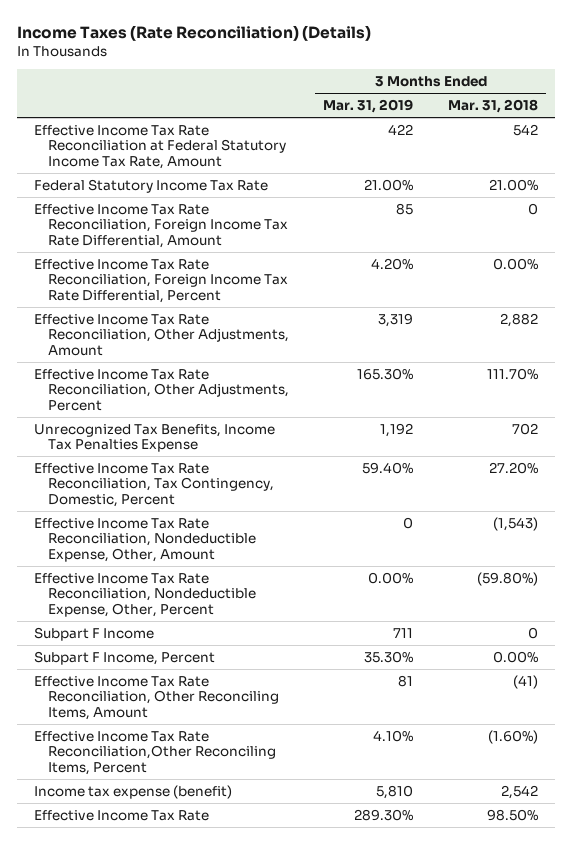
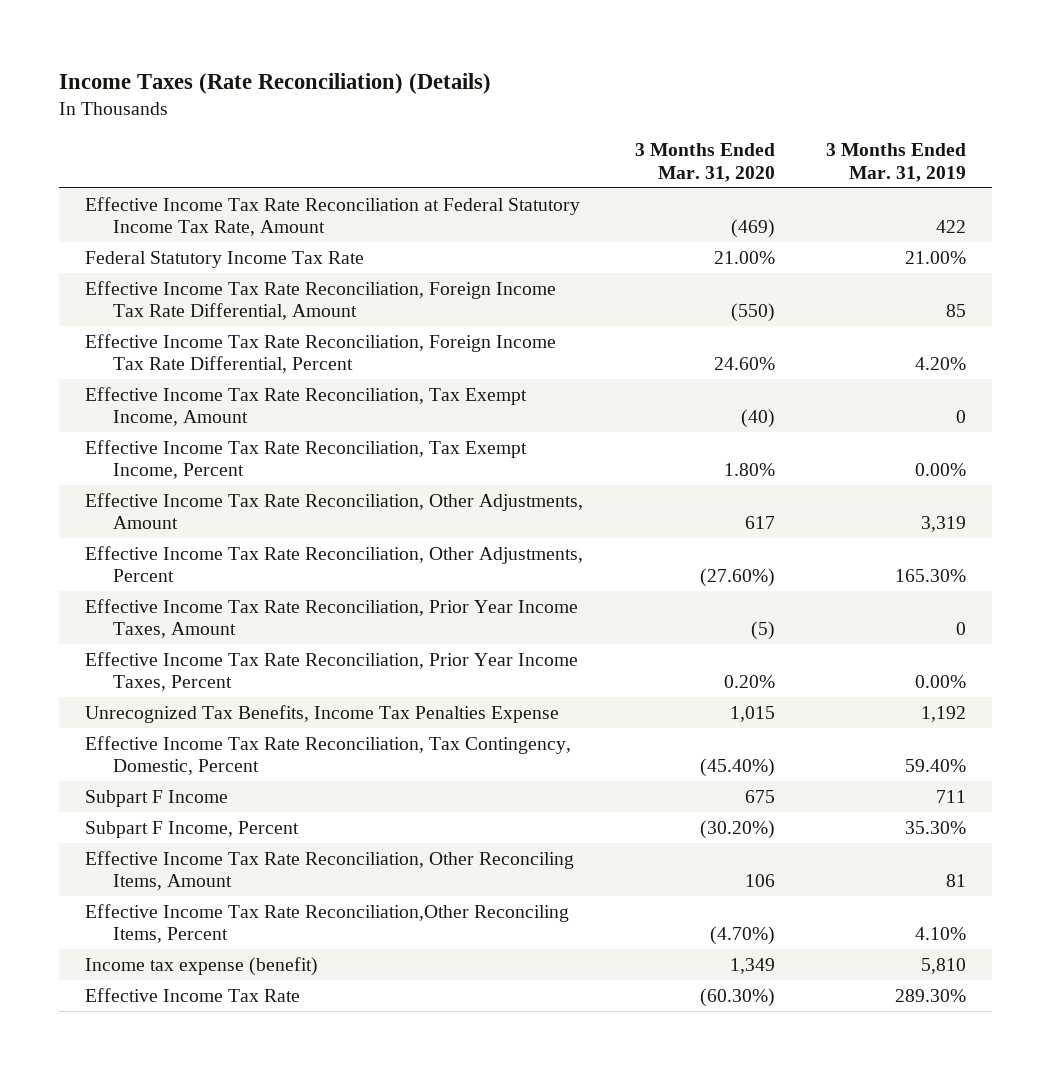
- | 3 Months Ended Mar. 31, 2019 | 3 Months Ended Mar. 31, 2018
+ | 3 Months Ended Mar. 31, 2020 | 3 Months Ended Mar. 31, 2019
+ Effective Income Tax Rate Reconciliation, Tax Exempt Income, Amount | (40) | 0
+ Effective Income Tax Rate Reconciliation, Tax Exempt Income, Percent | 1.80% | 0.00%
+ Effective Income Tax Rate Reconciliation, Prior Year Income Taxes, Amount | (5) | 0
+ Effective Income Tax Rate Reconciliation, Prior Year Income Taxes, Percent | 0.20% | 0.00%
- Effective Income Tax Rate Reconciliation, Nondeductible Expense, Other, Amount | 0 | (1,543)
- Effective Income Tax Rate Reconciliation, Nondeductible Expense, Other, Percent | 0.00% | (59.80%)

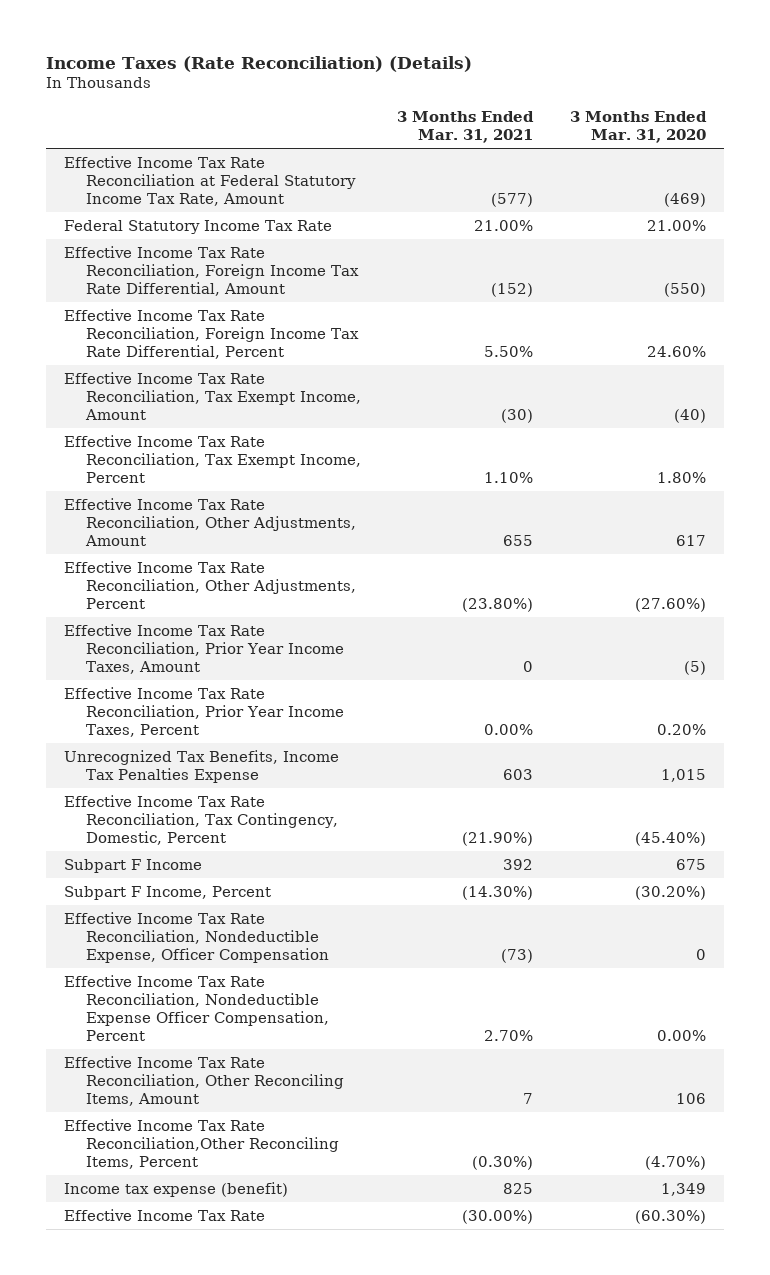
- | 3 Months Ended Mar. 31, 2020 | 3 Months Ended Mar. 31, 2019
+ | 3 Months Ended Mar. 31, 2021 | 3 Months Ended Mar. 31, 2020
+ Effective Income Tax Rate Reconciliation, Nondeductible Expense, Officer Compensation | (73) | 0
+ Effective Income Tax Rate Reconciliation, Nondeductible Expense Officer Compensation, Percent | 2.70% | 0.00%

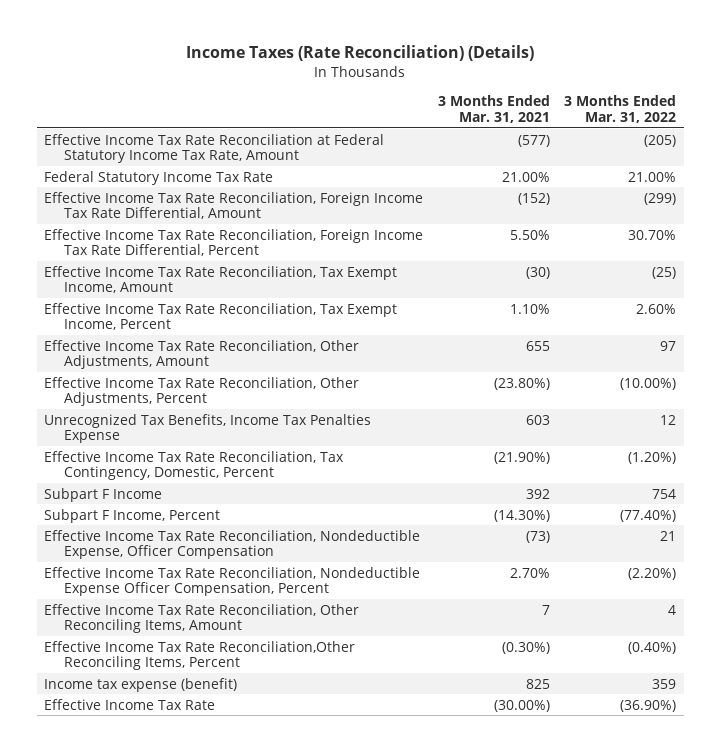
- | 3 Months Ended Mar. 31, 2021 | 3 Months Ended Mar. 31, 2020
+ | 3 Months Ended Mar. 31, 2021 | 3 Months Ended Mar. 31, 2022
- Effective Income Tax Rate Reconciliation, Prior Year Income Taxes, Amount | 0 | (5)
- Effective Income Tax Rate Reconciliation, Prior Year Income Taxes, Percent | 0.00% | 0.20%

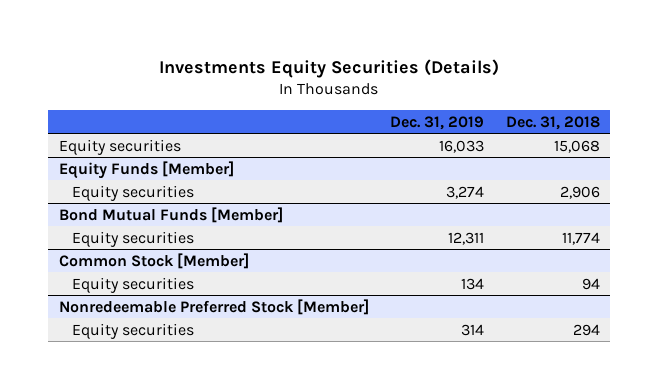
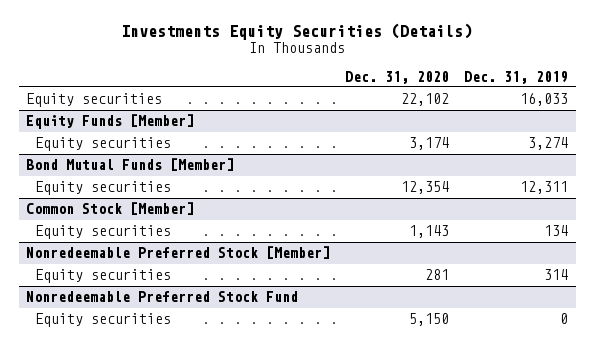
- | Dec. 31, 2019 | Dec. 31, 2018
+ | Dec. 31, 2020 | Dec. 31, 2019
+ Nonredeemable Preferred Stock Fund
+ Equity securities | 5,150 | 0

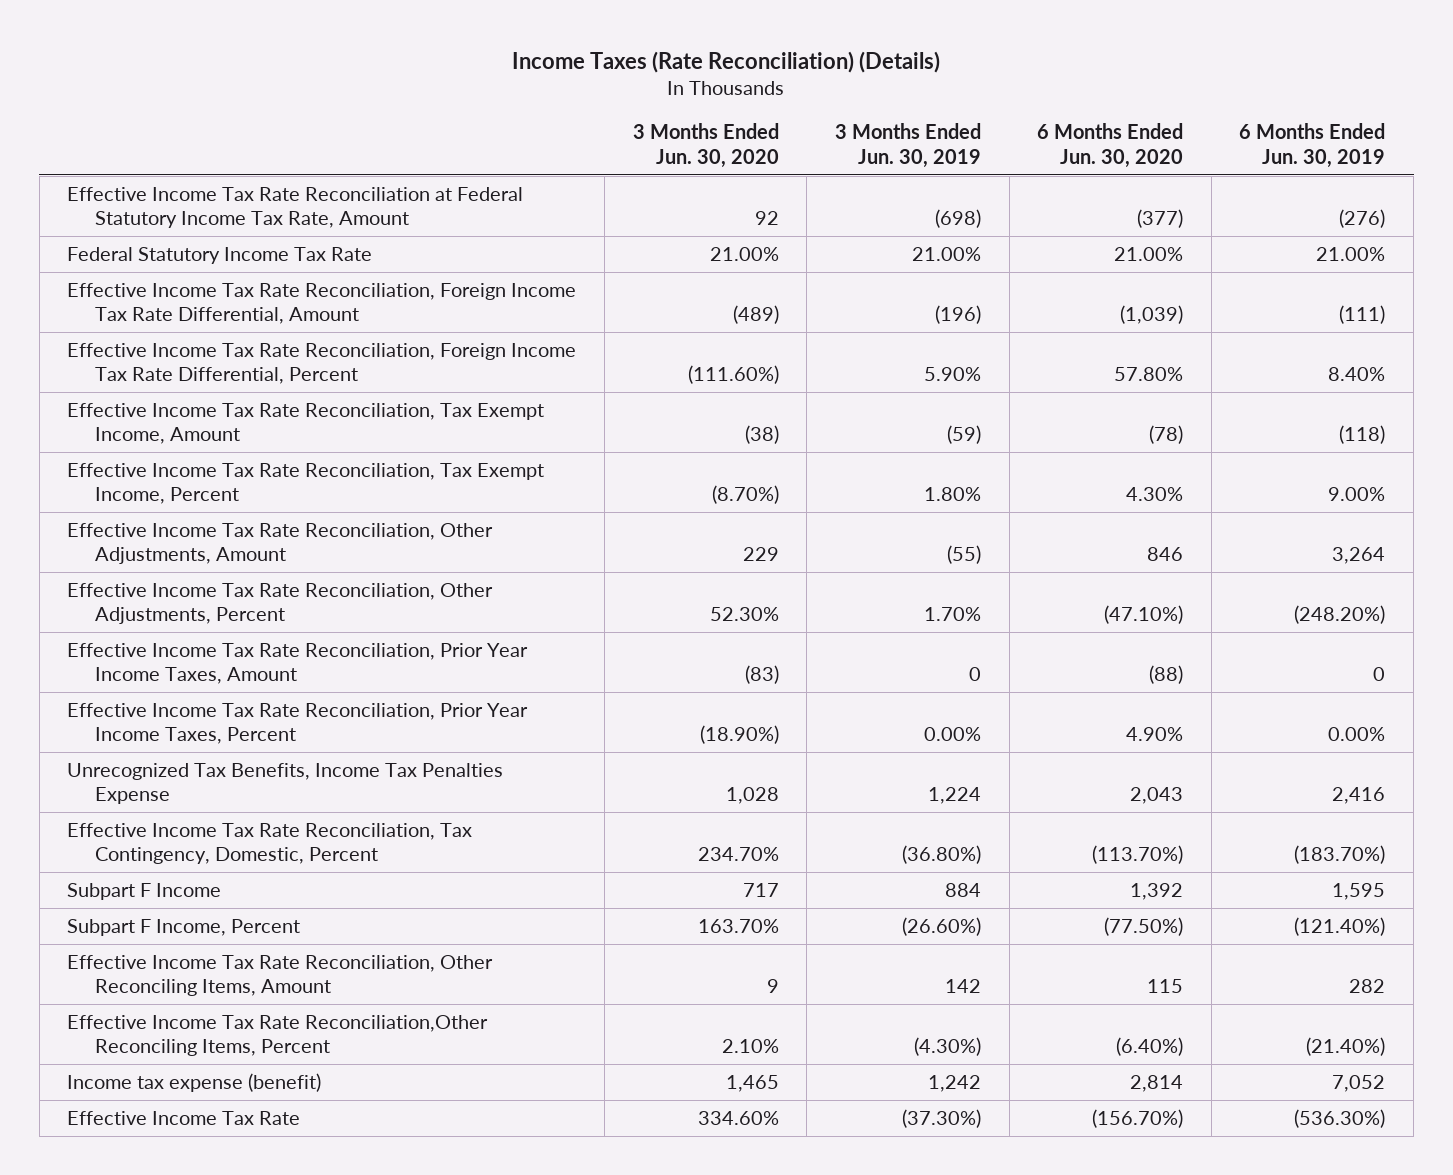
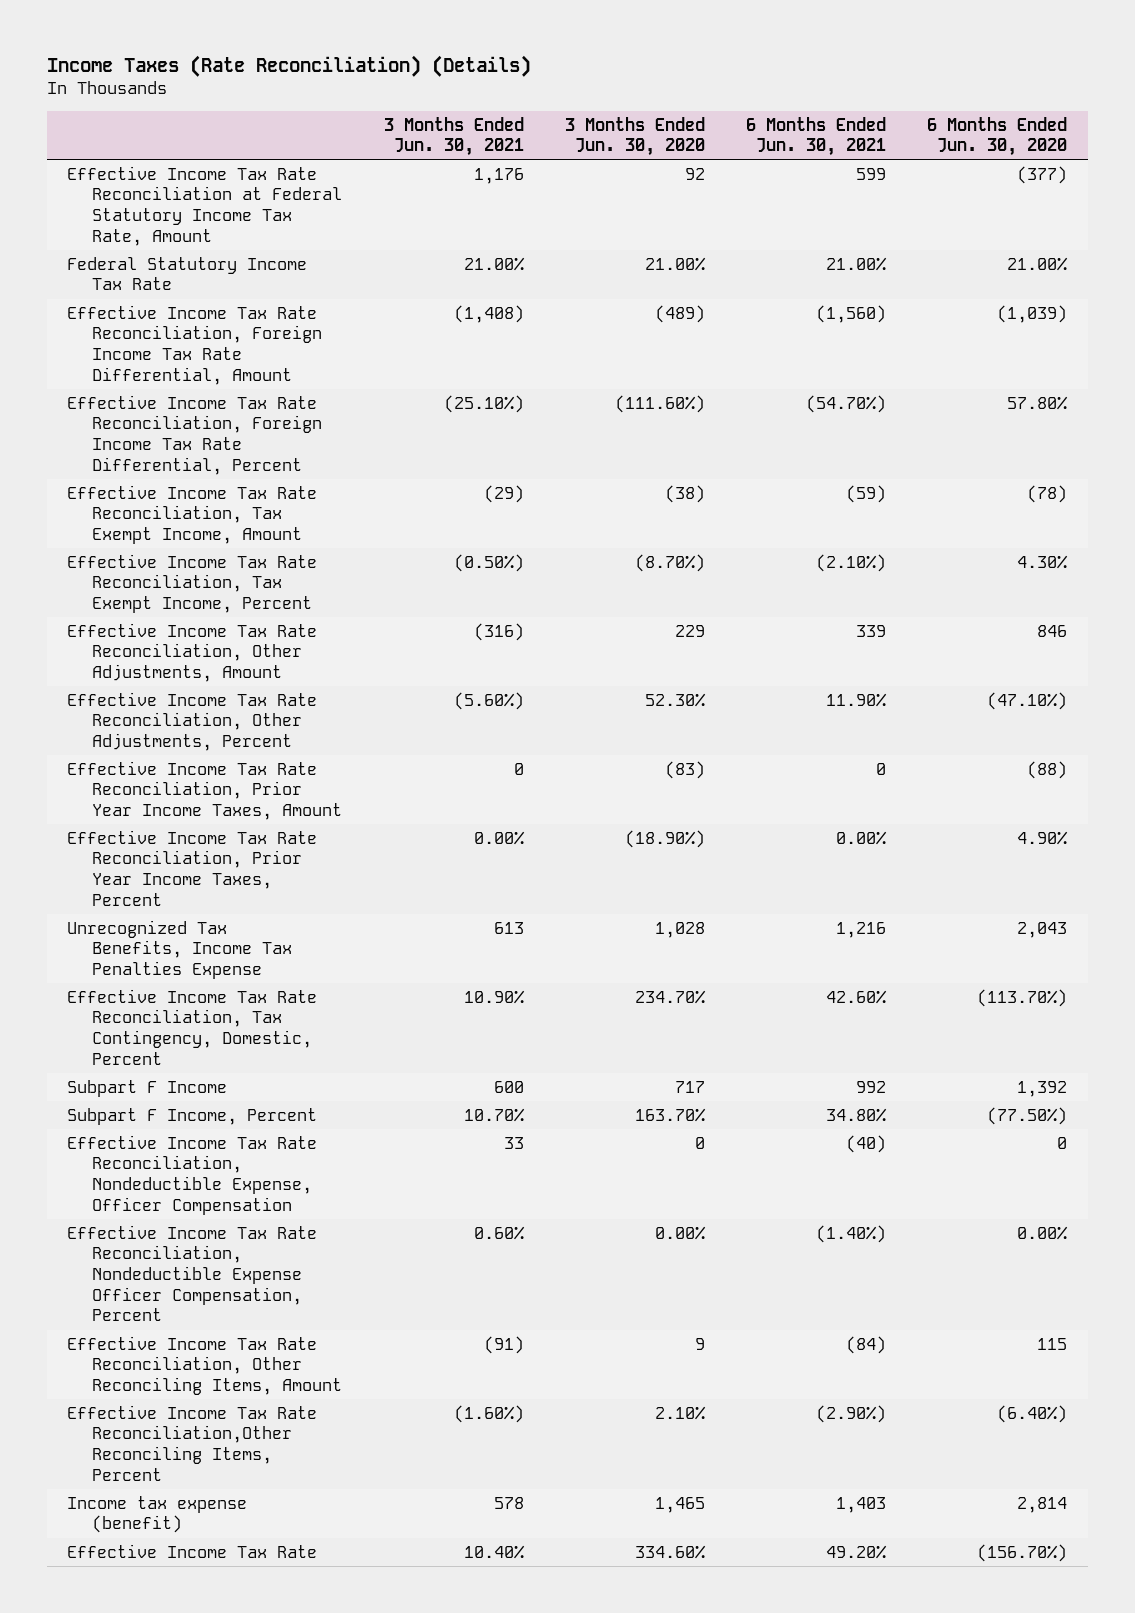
- | 3 Months Ended Jun. 30, 2020 | 3 Months Ended Jun. 30, 2019 | 6 Months Ended Jun. 30, 2020 | 6 Months Ended Jun. 30, 2019
+ | 3 Months Ended Jun. 30, 2021 | 3 Months Ended Jun. 30, 2020 | 6 Months Ended Jun. 30, 2021 | 6 Months Ended Jun. 30, 2020
+ Effective Income Tax Rate Reconciliation, Nondeductible Expense, Officer Compensation | 33 | 0 | (40) | 0
+ Effective Income Tax Rate Reconciliation, Nondeductible Expense Officer Compensation, Percent | 0.60% | 0.00% | (1.40%) | 0.00%

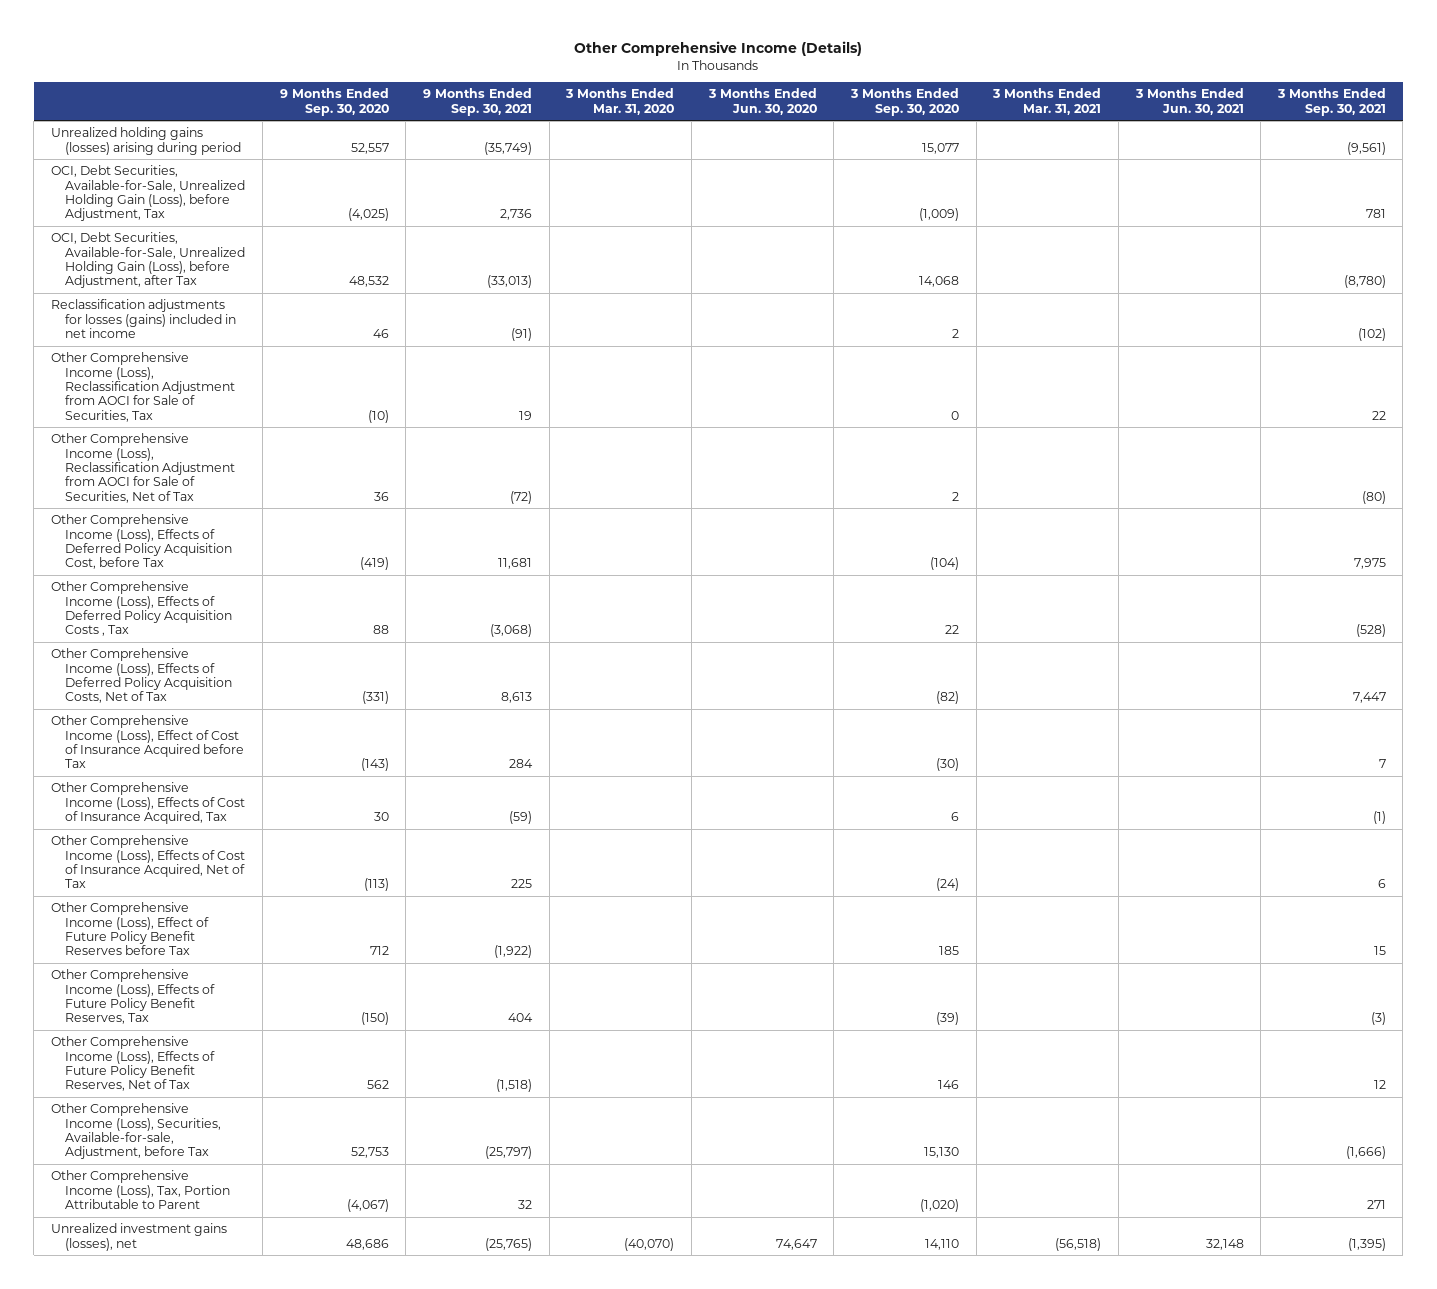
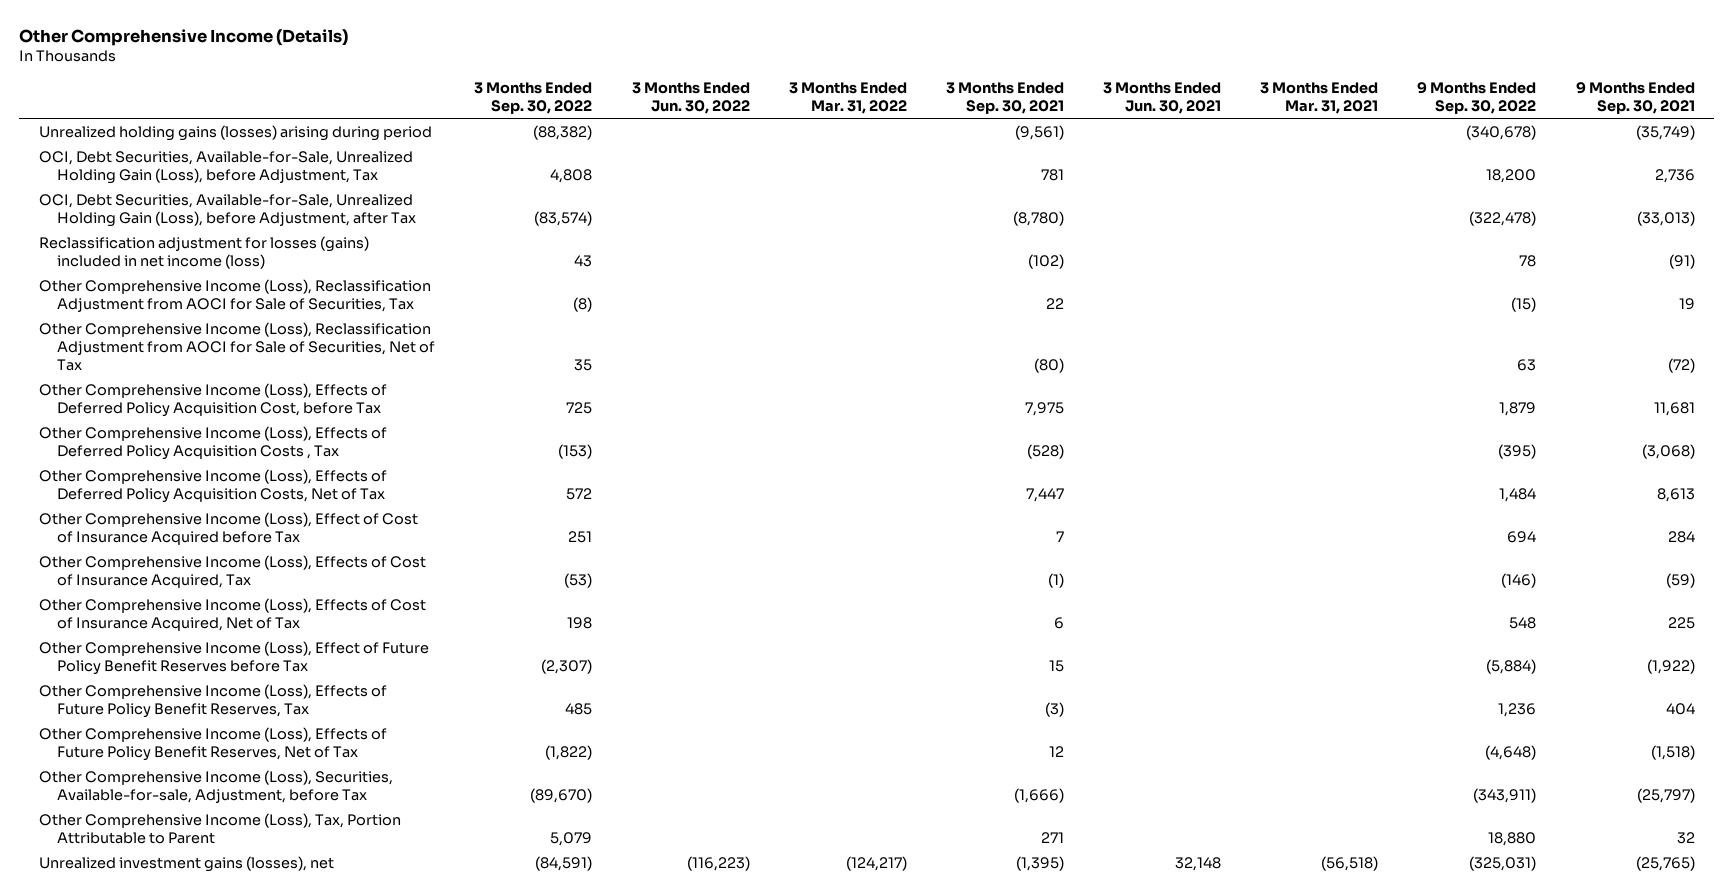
- | 9 Months Ended Sep. 30, 2020 | 9 Months Ended Sep. 30, 2021 | 3 Months Ended Mar. 31, 2020 | 3 Months Ended Jun. 30, 2020 | 3 Months Ended Sep. 30, 2020 | 3 Months Ended Mar. 31, 2021 | 3 Months Ended Jun. 30, 2021 | 3 Months Ended Sep. 30, 2021
+ | 3 Months Ended Sep. 30, 2022 | 3 Months Ended Jun. 30, 2022 | 3 Months Ended Mar. 31, 2022 | 3 Months Ended Sep. 30, 2021 | 3 Months Ended Jun. 30, 2021 | 3 Months Ended Mar. 31, 2021 | 9 Months Ended Sep. 30, 2022 | 9 Months Ended Sep. 30, 2021
- Reclassification adjustments for losses (gains) included in net income | 46 | (91) | | | 2 | | | (102)
+ Reclassification adjustment for losses (gains) included in net income (loss) | 43 | | | (102) | | | 78 | (91)

